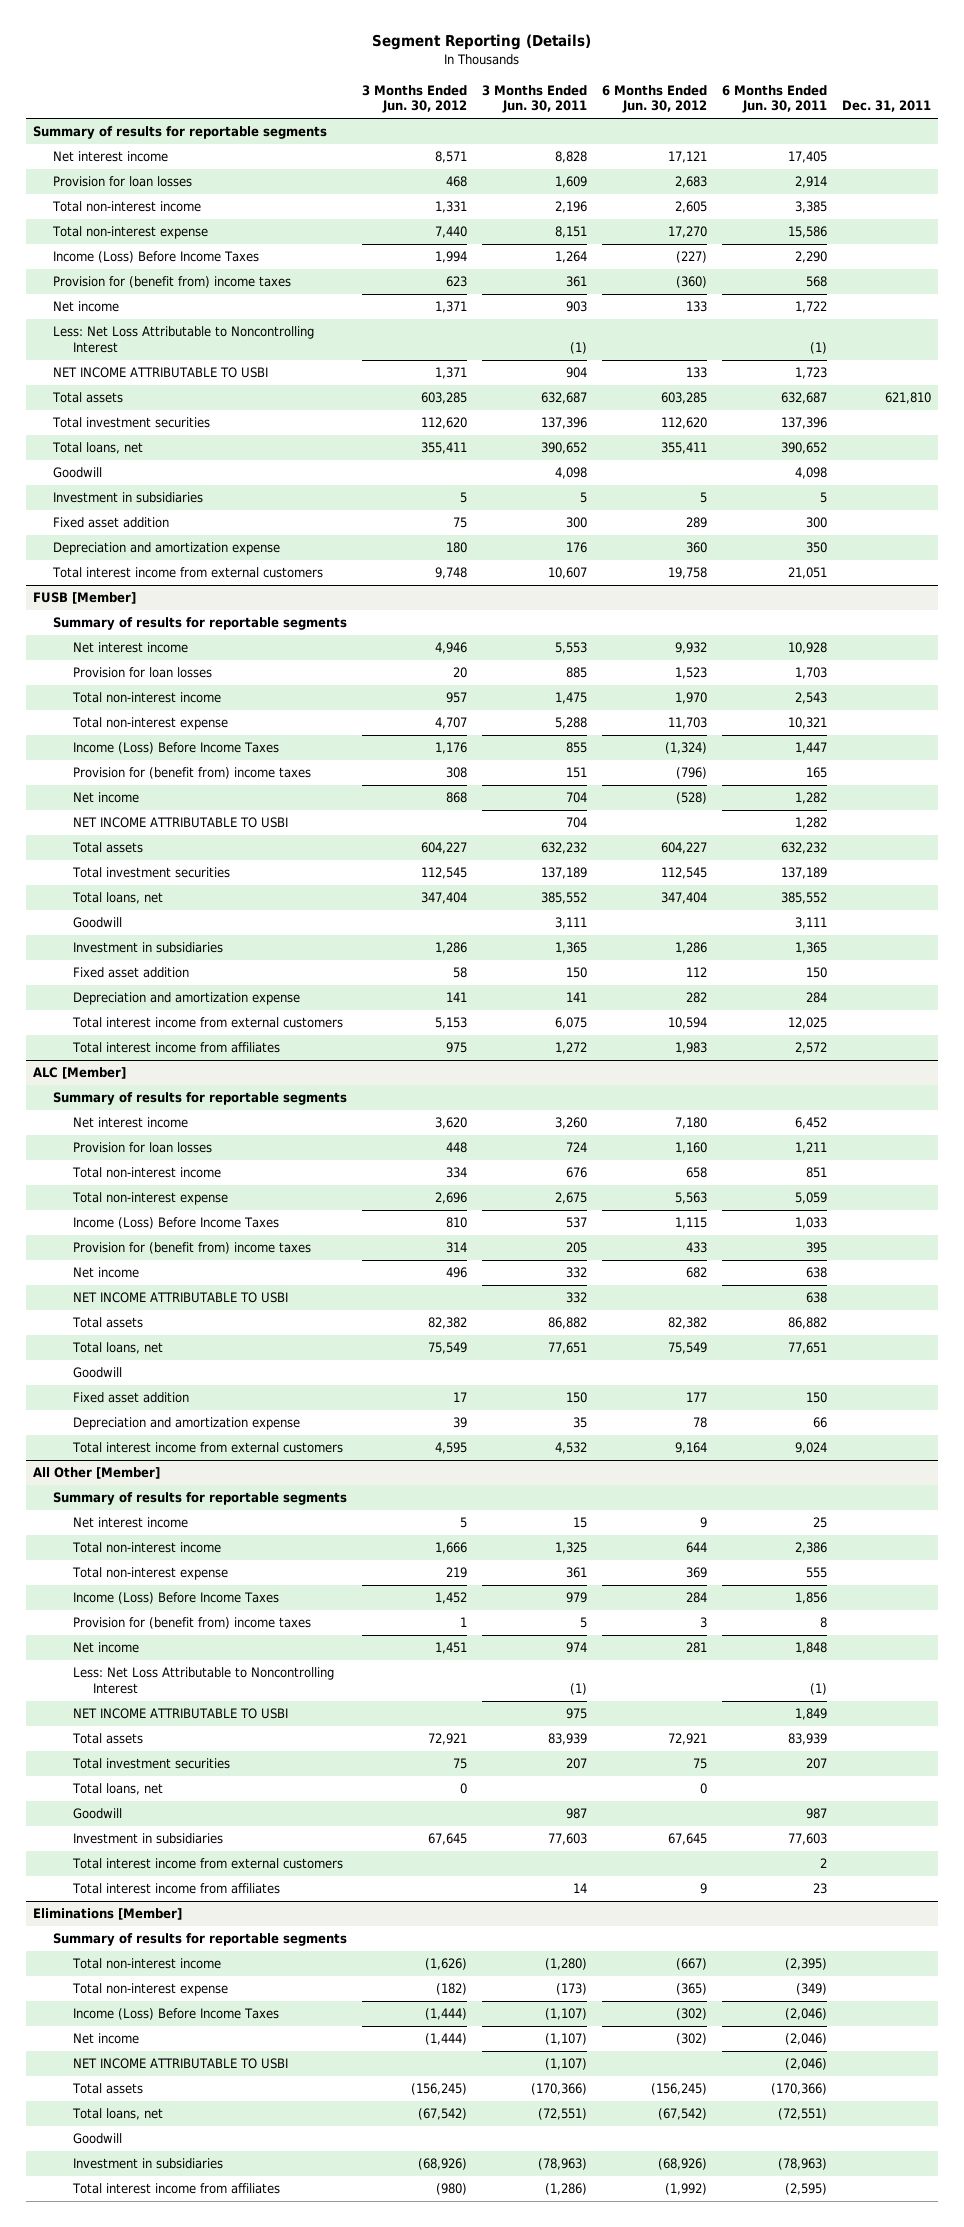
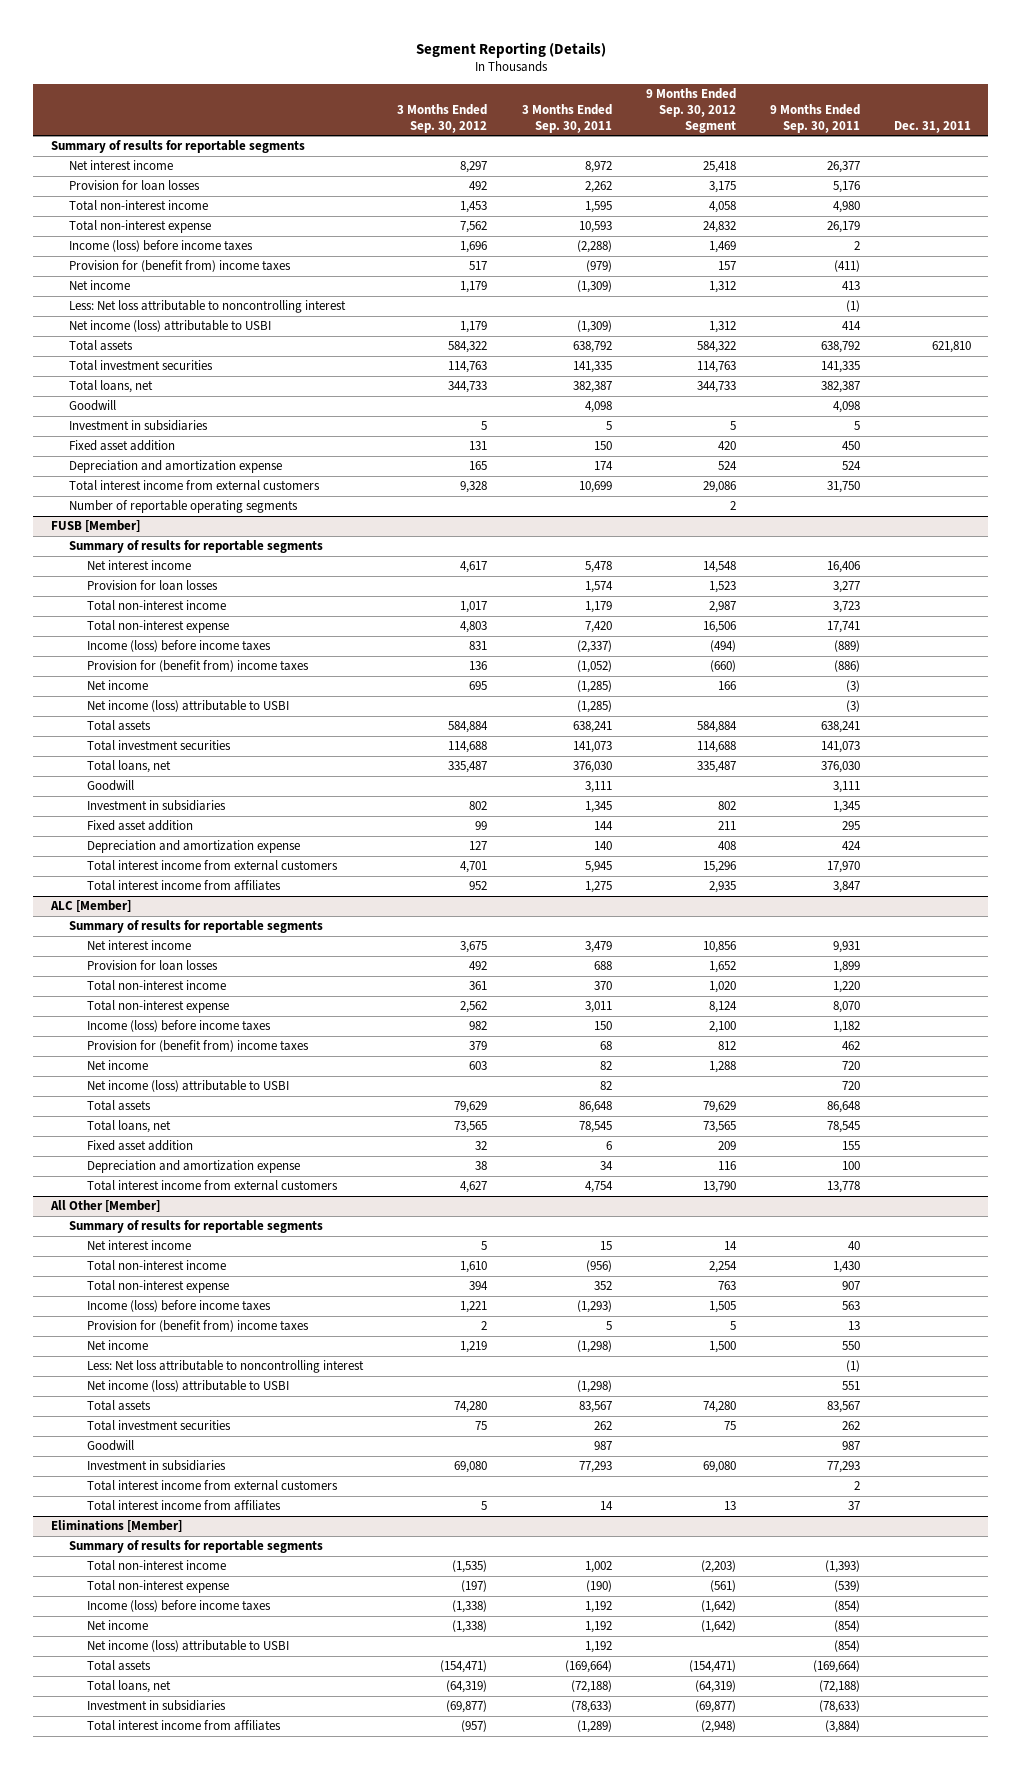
- | 3 Months Ended Jun. 30, 2012 | 3 Months Ended Jun. 30, 2011 | 6 Months Ended Jun. 30, 2012 | 6 Months Ended Jun. 30, 2011 | Dec. 31, 2011
+ | 3 Months Ended Sep. 30, 2012 | 3 Months Ended Sep. 30, 2011 | 9 Months Ended Sep. 30, 2012 Segment | 9 Months Ended Sep. 30, 2011 | Dec. 31, 2011
- Income (Loss) Before Income Taxes | 1,994 | 1,264 | (227) | 2,290 |
+ Income (loss) before income taxes | 1,696 | (2,288) | 1,469 | 2 |
- Less: Net Loss Attributable to Noncontrolling Interest | | (1) | | (1) |
- NET INCOME ATTRIBUTABLE TO USBI | 1,371 | 904 | 133 | 1,723 |
+ Less: Net loss attributable to noncontrolling interest | | | | (1) |
+ Net income (loss) attributable to USBI | 1,179 | (1,309) | 1,312 | 414 |
+ Number of reportable operating segments | | | 2 | |
@ FUSB [Member]
- Income (Loss) Before Income Taxes | 1,176 | 855 | (1,324) | 1,447 |
+ Income (loss) before income taxes | 831 | (2,337) | (494) | (889) |
- NET INCOME ATTRIBUTABLE TO USBI | | 704 | | 1,282 |
+ Net income (loss) attributable to USBI | | (1,285) | | (3) |
@ ALC [Member]
- Income (Loss) Before Income Taxes | 810 | 537 | 1,115 | 1,033 |
+ Income (loss) before income taxes | 982 | 150 | 2,100 | 1,182 |
- NET INCOME ATTRIBUTABLE TO USBI | | 332 | | 638 |
+ Net income (loss) attributable to USBI | | 82 | | 720 |
- Goodwill
@ All Other [Member]
- Income (Loss) Before Income Taxes | 1,452 | 979 | 284 | 1,856 |
+ Income (loss) before income taxes | 1,221 | (1,293) | 1,505 | 563 |
- Less: Net Loss Attributable to Noncontrolling Interest | | (1) | | (1) |
- NET INCOME ATTRIBUTABLE TO USBI | | 975 | | 1,849 |
+ Less: Net loss attributable to noncontrolling interest | | | | (1) |
+ Net income (loss) attributable to USBI | | (1,298) | | 551 |
- Total loans, net | 0 | | 0 | |
@ Eliminations [Member]
- Income (Loss) Before Income Taxes | (1,444) | (1,107) | (302) | (2,046) |
+ Income (loss) before income taxes | (1,338) | 1,192 | (1,642) | (854) |
- NET INCOME ATTRIBUTABLE TO USBI | | (1,107) | | (2,046) |
+ Net income (loss) attributable to USBI | | 1,192 | | (854) |
- Goodwill

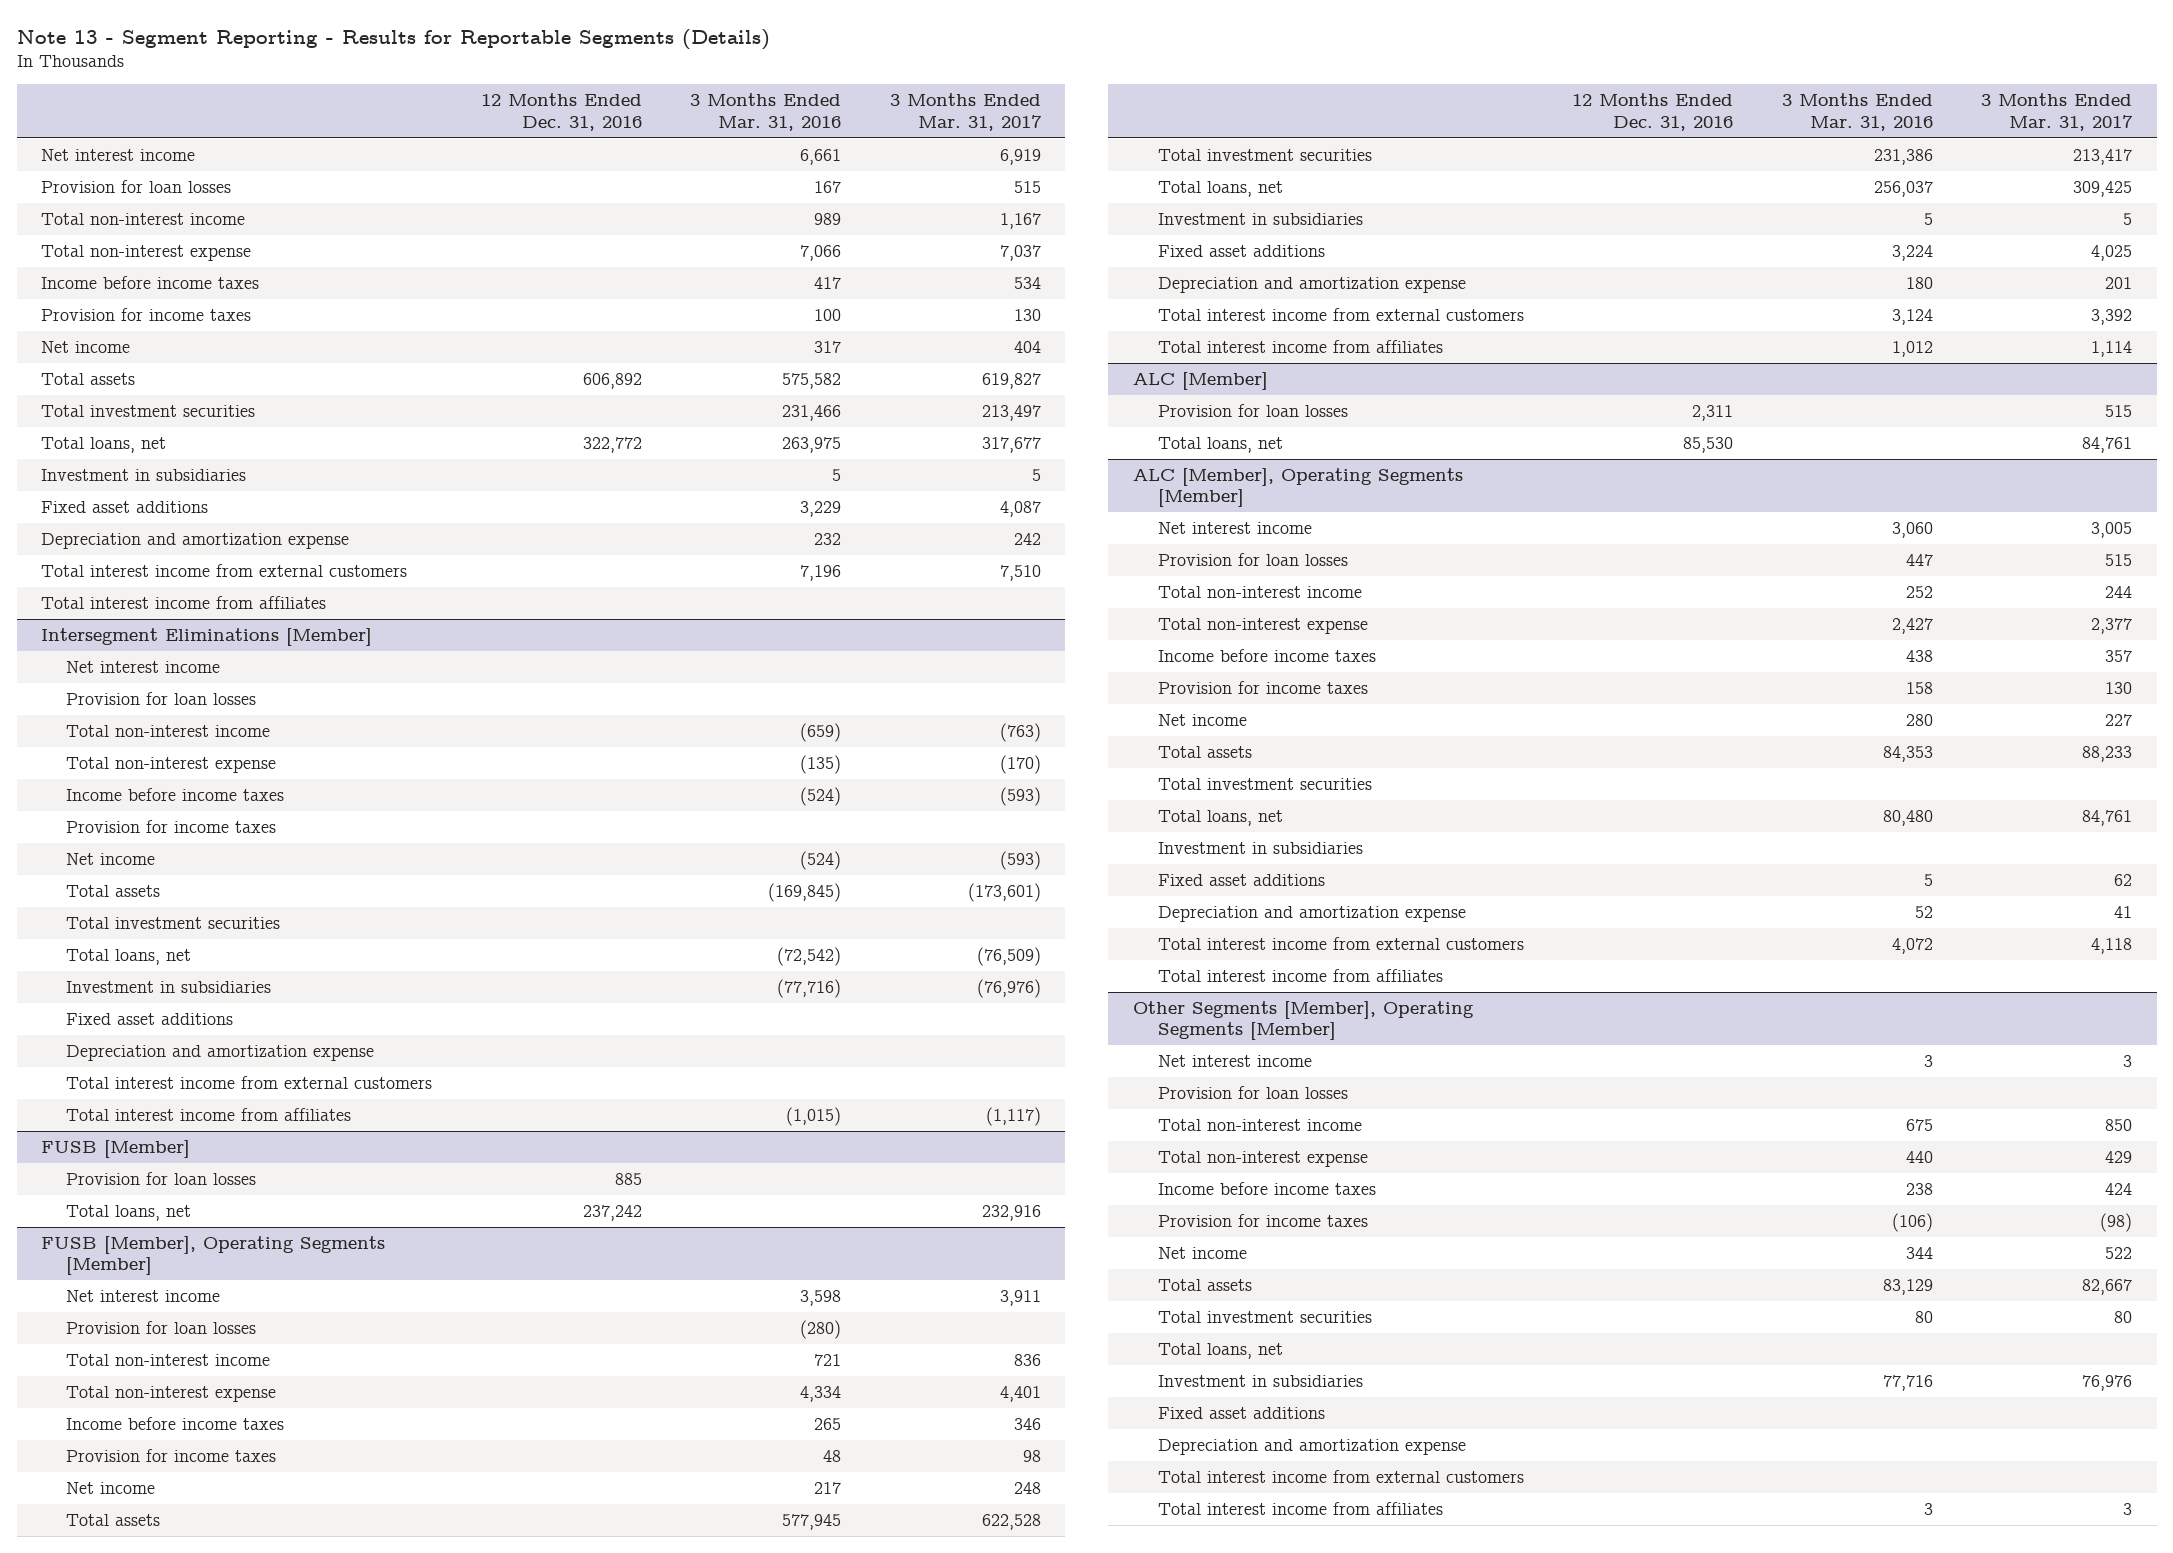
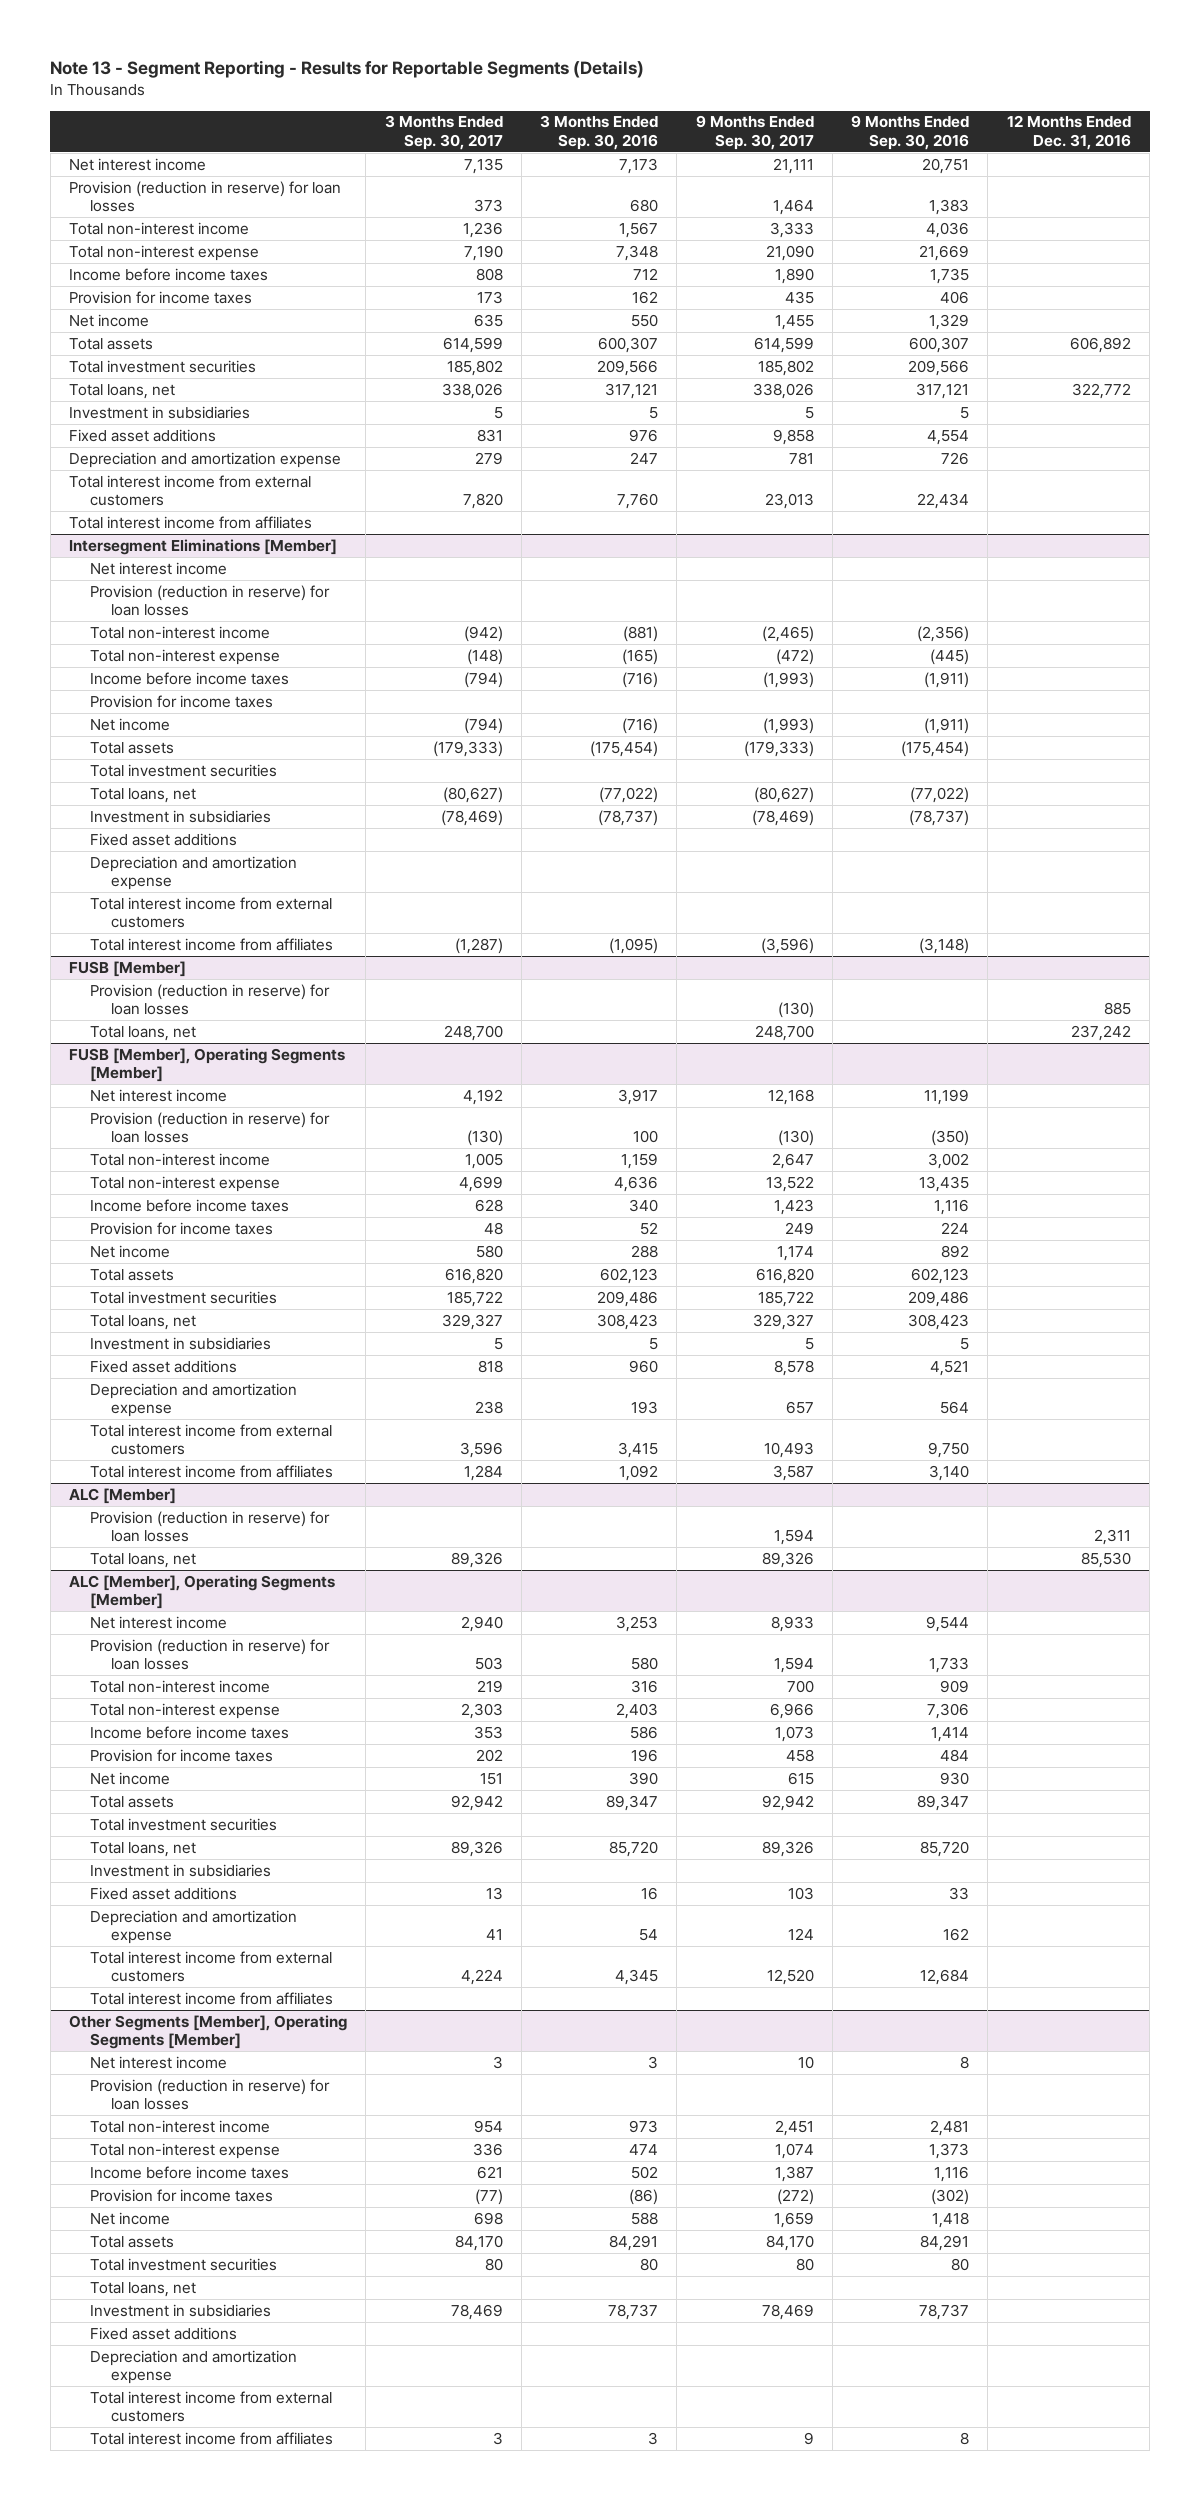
- | 12 Months Ended Dec. 31, 2016 | 3 Months Ended Mar. 31, 2016 | 3 Months Ended Mar. 31, 2017
+ | 3 Months Ended Sep. 30, 2017 | 3 Months Ended Sep. 30, 2016 | 9 Months Ended Sep. 30, 2017 | 9 Months Ended Sep. 30, 2016 | 12 Months Ended Dec. 31, 2016
- Provision for loan losses | | 167 | 515
+ Provision (reduction in reserve) for loan losses | 373 | 680 | 1,464 | 1,383 |
@ Intersegment Eliminations [Member]
- Provision for loan losses
+ Provision (reduction in reserve) for loan losses
@ FUSB [Member]
- Provision for loan losses | 885 | |
+ Provision (reduction in reserve) for loan losses | | | (130) | | 885
@ FUSB [Member], Operating Segments [Member]
- Provision for loan losses | | (280) |
+ Provision (reduction in reserve) for loan losses | (130) | 100 | (130) | (350) |
@ ALC [Member]
- Provision for loan losses | 2,311 | | 515
+ Provision (reduction in reserve) for loan losses | | | 1,594 | | 2,311
@ ALC [Member], Operating Segments [Member]
- Provision for loan losses | | 447 | 515
+ Provision (reduction in reserve) for loan losses | 503 | 580 | 1,594 | 1,733 |
@ Other Segments [Member], Operating Segments [Member]
- Provision for loan losses
+ Provision (reduction in reserve) for loan losses

